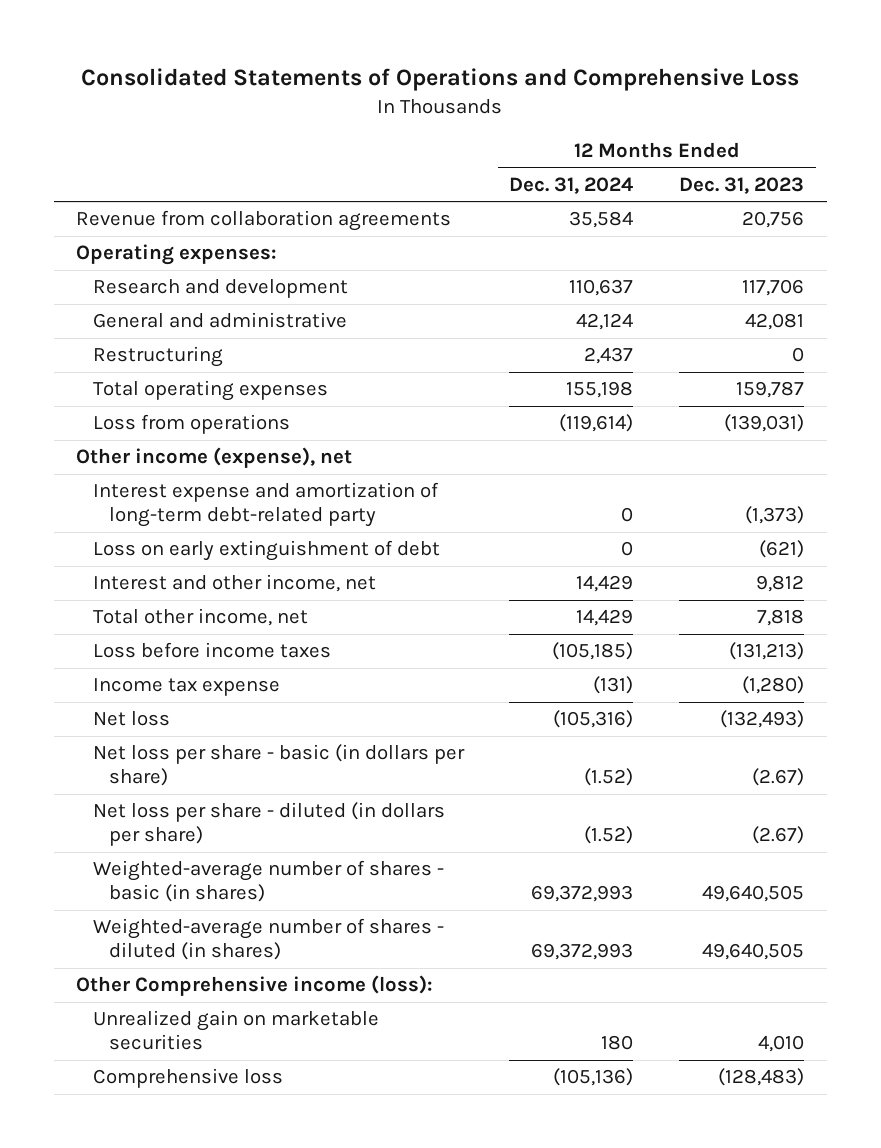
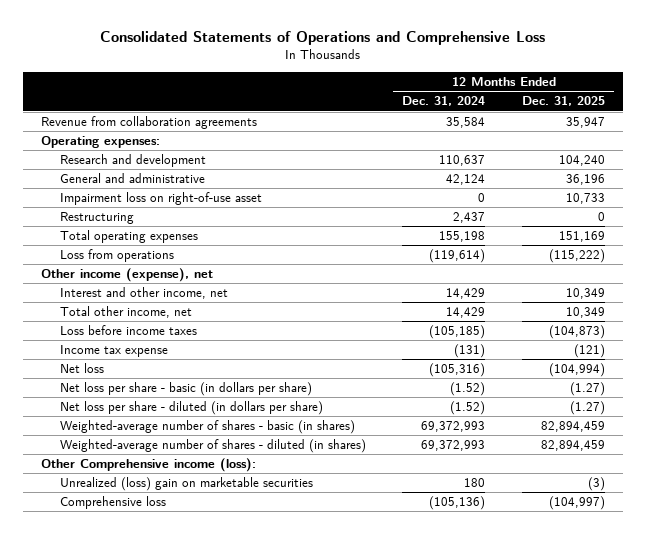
- | 12 Months Ended Dec. 31, 2024 | 12 Months Ended Dec. 31, 2023
+ | 12 Months Ended Dec. 31, 2024 | 12 Months Ended Dec. 31, 2025
+ Impairment loss on right-of-use asset | 0 | 10,733
- Interest expense and amortization of long-term debt-related party | 0 | (1,373)
- Loss on early extinguishment of debt | 0 | (621)
- Unrealized gain on marketable securities | 180 | 4,010
+ Unrealized (loss) gain on marketable securities | 180 | (3)

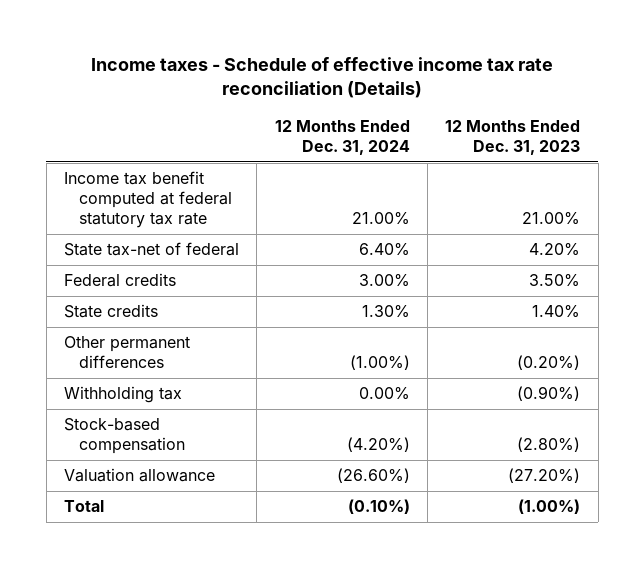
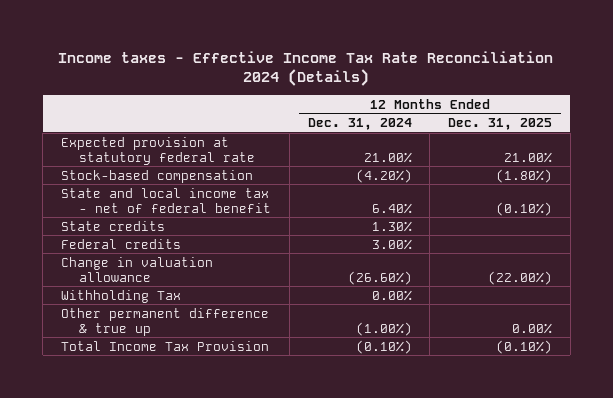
- Income taxes - Schedule of effective income tax rate reconciliation (Details)
+ Income taxes - Effective Income Tax Rate Reconciliation 2024 (Details)
- | 12 Months Ended Dec. 31, 2024 | 12 Months Ended Dec. 31, 2023
+ | 12 Months Ended Dec. 31, 2024 | 12 Months Ended Dec. 31, 2025
- Income tax benefit computed at federal statutory tax rate | 21.00% | 21.00%
- State tax-net of federal | 6.40% | 4.20%
- Other permanent differences | (1.00%) | (0.20%)
- Withholding tax | 0.00% | (0.90%)
+ Expected provision at statutory federal rate | 21.00% | 21.00%
- Valuation allowance | (26.60%) | (27.20%)
- Total | (0.10%) | (1.00%)
+ State and local income tax - net of federal benefit | 6.40% | (0.10%)
moved down: State credits | 1.30% |
moved down: Federal credits | 3.00% |
+ Change in valuation allowance | (26.60%) | (22.00%)
+ Withholding Tax | 0.00% |
+ Other permanent difference & true up | (1.00%) | 0.00%
+ Total Income Tax Provision | (0.10%) | (0.10%)

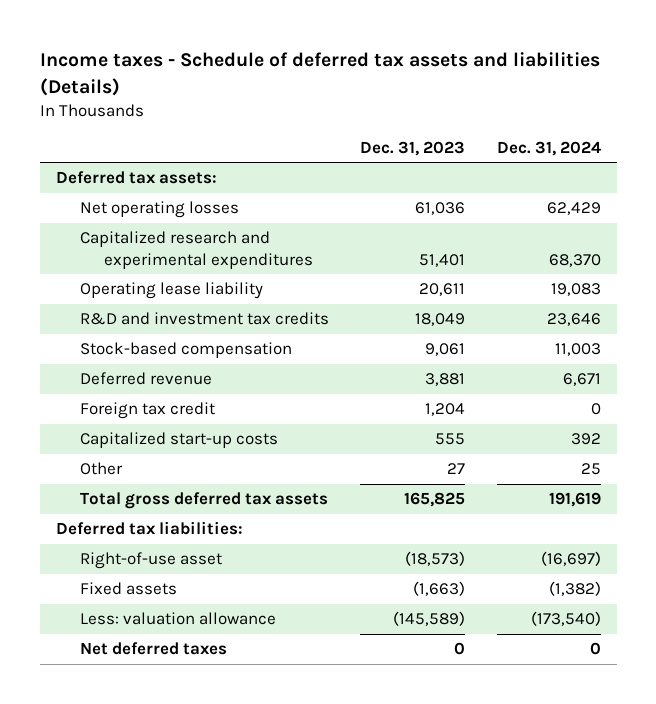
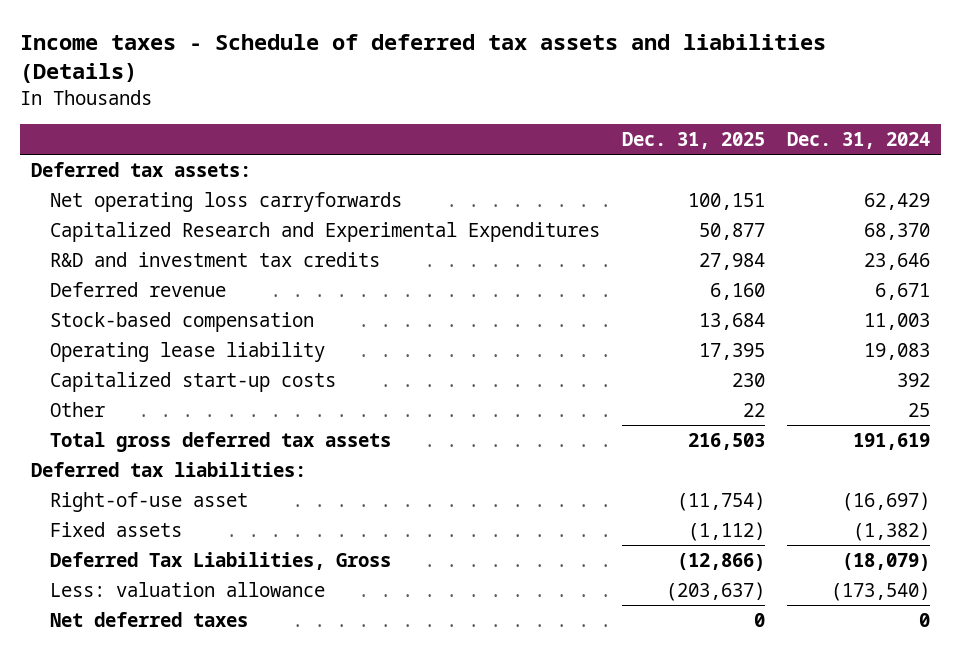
- | Dec. 31, 2023 | Dec. 31, 2024
+ | Dec. 31, 2025 | Dec. 31, 2024
- Net operating losses | 61,036 | 62,429
- Capitalized research and experimental expenditures | 51,401 | 68,370
+ Net operating loss carryforwards | 100,151 | 62,429
+ Capitalized Research and Experimental Expenditures | 50,877 | 68,370
- Foreign tax credit | 1,204 | 0
moved down: Stock-based compensation | 13,684 | 11,003
moved down: Operating lease liability | 17,395 | 19,083
+ Deferred Tax Liabilities, Gross | (12,866) | (18,079)

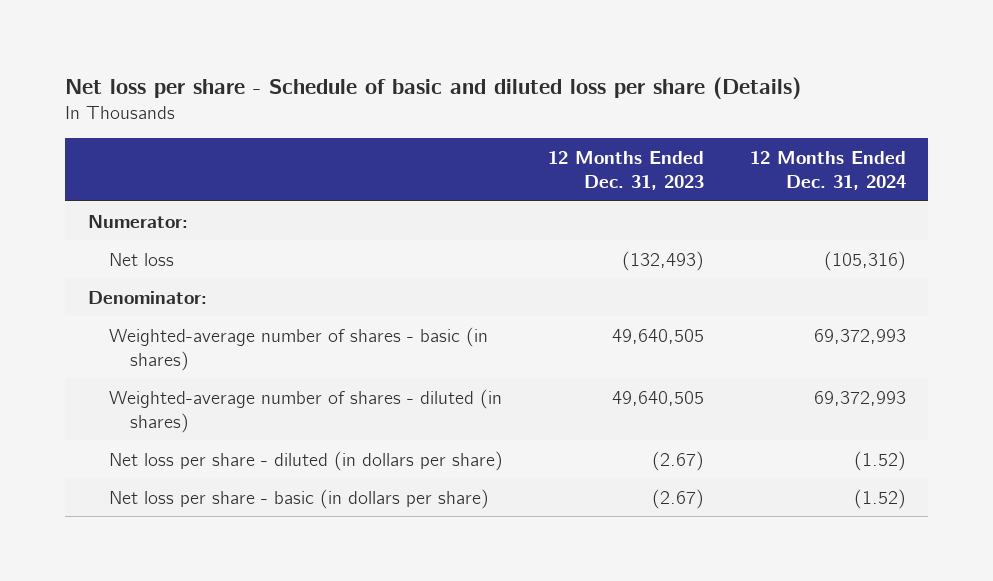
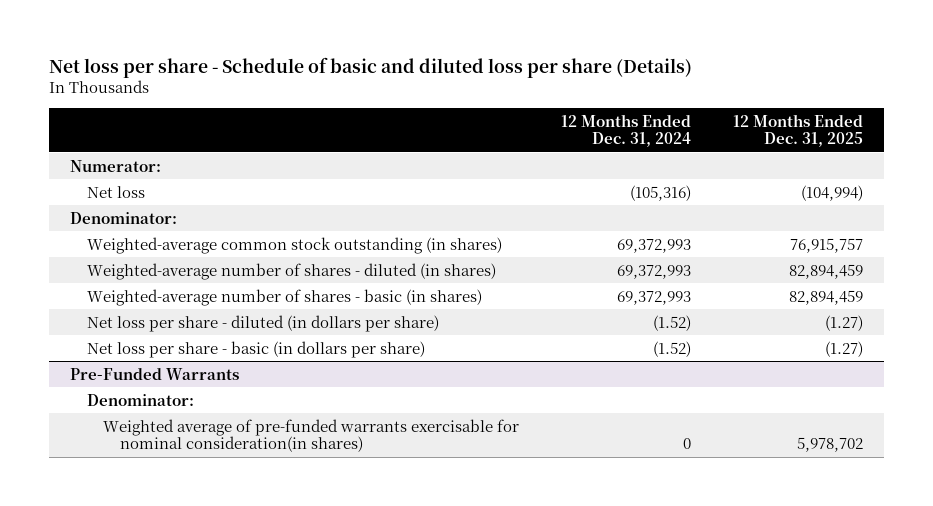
- | 12 Months Ended Dec. 31, 2023 | 12 Months Ended Dec. 31, 2024
+ | 12 Months Ended Dec. 31, 2024 | 12 Months Ended Dec. 31, 2025
+ Weighted-average common stock outstanding (in shares) | 69,372,993 | 76,915,757
moved down: Weighted-average number of shares - basic (in shares) | 69,372,993 | 82,894,459
+ Pre-Funded Warrants
+ Denominator:
+ Weighted average of pre-funded warrants exercisable for nominal consideration(in shares) | 0 | 5,978,702

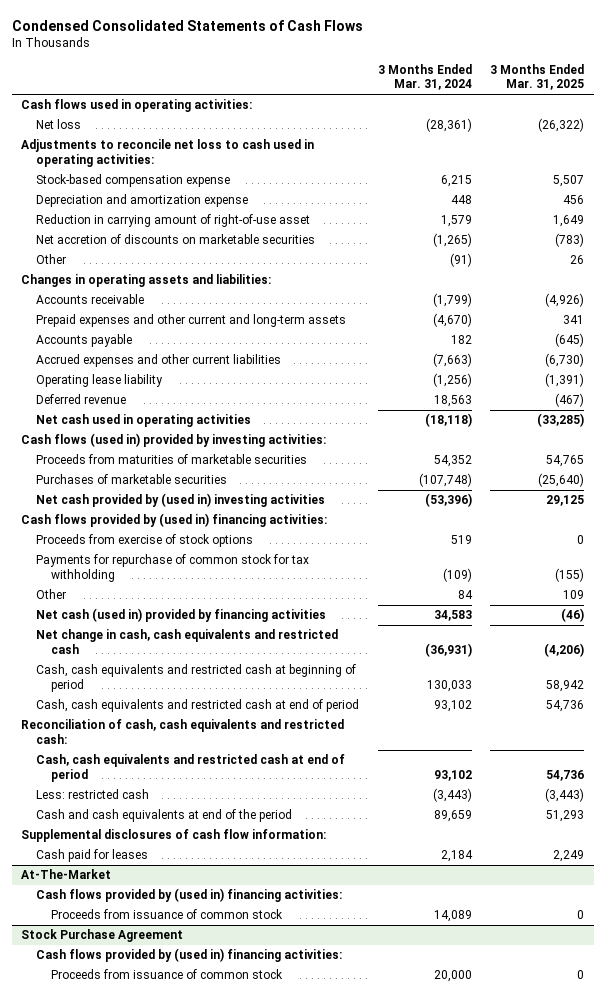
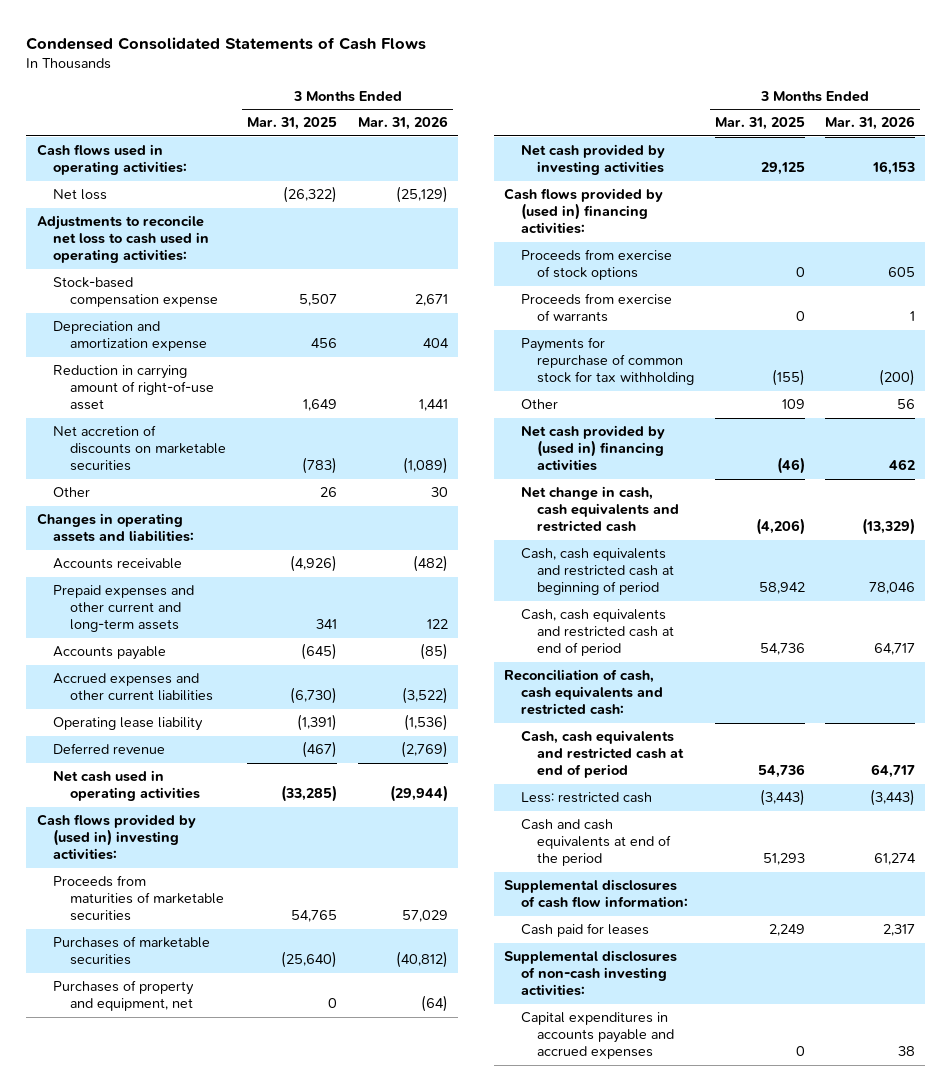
- | 3 Months Ended Mar. 31, 2024 | 3 Months Ended Mar. 31, 2025
+ | 3 Months Ended Mar. 31, 2025 | 3 Months Ended Mar. 31, 2026
- Cash flows (used in) provided by investing activities:
+ Cash flows provided by (used in) investing activities:
- Net cash provided by (used in) investing activities | (53,396) | 29,125
+ Purchases of property and equipment, net | 0 | (64)
+ Net cash provided by investing activities | 29,125 | 16,153
+ Proceeds from exercise of warrants | 0 | 1
- Net cash (used in) provided by financing activities | 34,583 | (46)
+ Net cash provided by (used in) financing activities | (46) | 462
- At-The-Market
- Cash flows provided by (used in) financing activities:
- Proceeds from issuance of common stock | 14,089 | 0
- Stock Purchase Agreement
- Cash flows provided by (used in) financing activities:
- Proceeds from issuance of common stock | 20,000 | 0
+ Supplemental disclosures of non-cash investing activities:
+ Capital expenditures in accounts payable and accrued expenses | 0 | 38

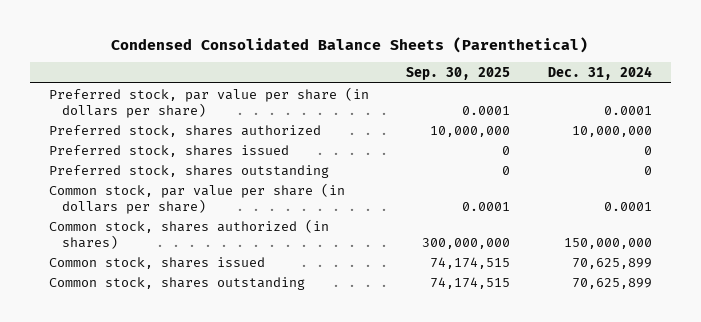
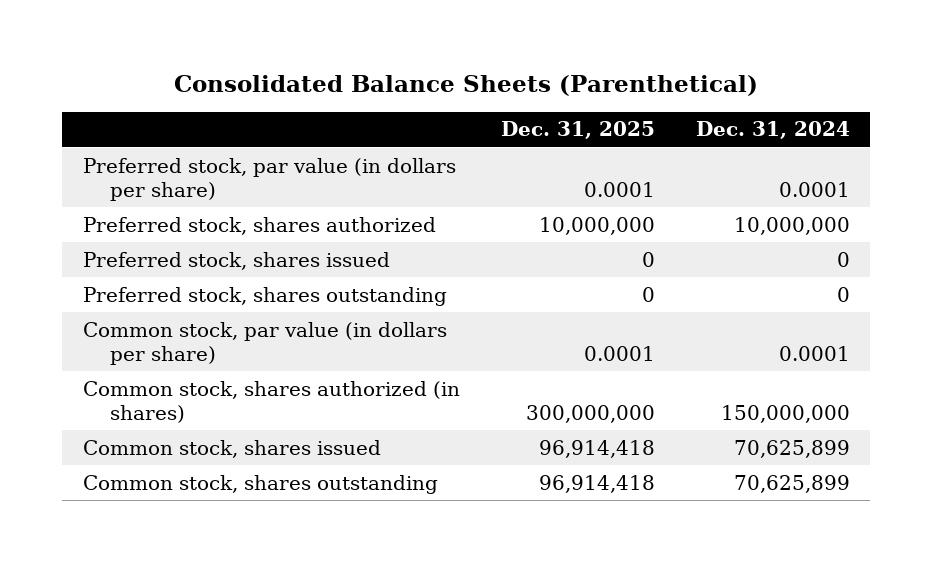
- Condensed Consolidated Balance Sheets (Parenthetical)
+ Consolidated Balance Sheets (Parenthetical)
- | Sep. 30, 2025 | Dec. 31, 2024
+ | Dec. 31, 2025 | Dec. 31, 2024
- Preferred stock, par value per share (in dollars per share) | 0.0001 | 0.0001
+ Preferred stock, par value (in dollars per share) | 0.0001 | 0.0001
- Common stock, par value per share (in dollars per share) | 0.0001 | 0.0001
+ Common stock, par value (in dollars per share) | 0.0001 | 0.0001

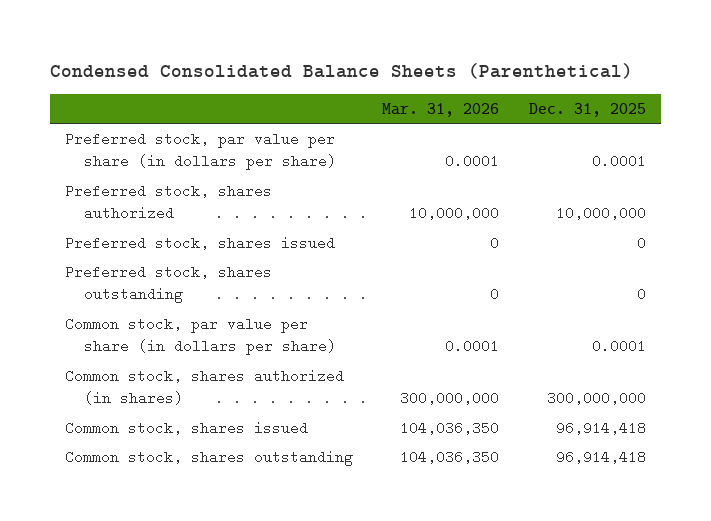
- Consolidated Balance Sheets (Parenthetical)
+ Condensed Consolidated Balance Sheets (Parenthetical)
- | Dec. 31, 2025 | Dec. 31, 2024
+ | Mar. 31, 2026 | Dec. 31, 2025
- Preferred stock, par value (in dollars per share) | 0.0001 | 0.0001
+ Preferred stock, par value per share (in dollars per share) | 0.0001 | 0.0001
- Common stock, par value (in dollars per share) | 0.0001 | 0.0001
+ Common stock, par value per share (in dollars per share) | 0.0001 | 0.0001

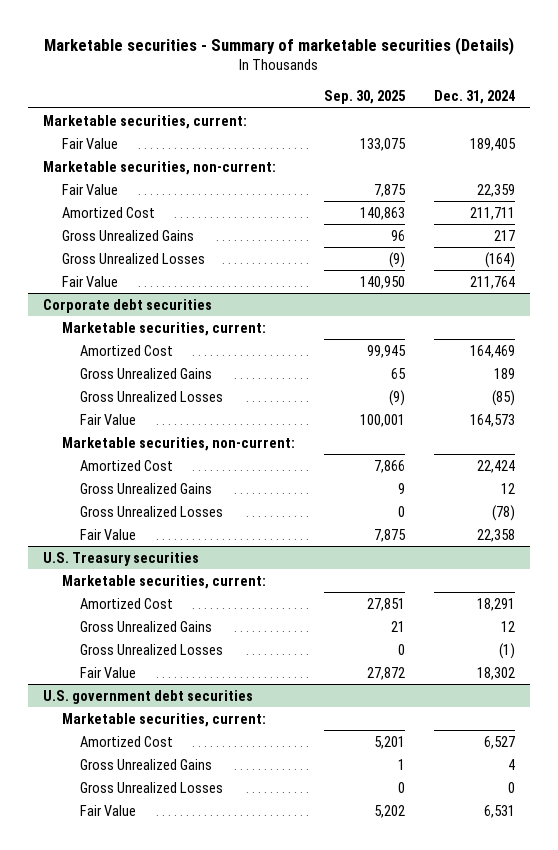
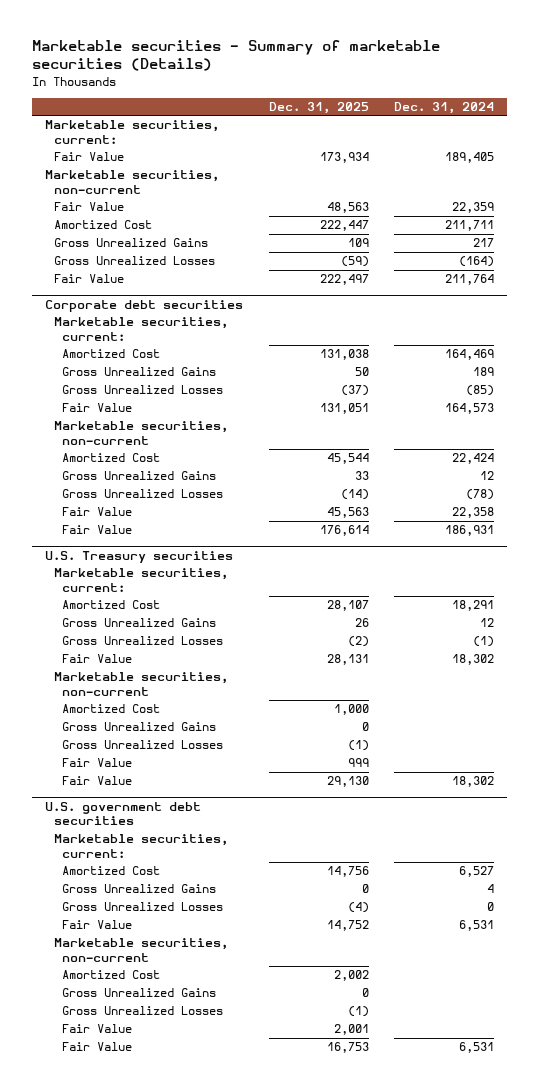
- | Sep. 30, 2025 | Dec. 31, 2024
+ | Dec. 31, 2025 | Dec. 31, 2024
- Marketable securities, non-current:
+ Marketable securities, non-current
@ Corporate debt securities
- Marketable securities, non-current:
+ Marketable securities, non-current
+ Fair Value | 176,614 | 186,931
@ U.S. Treasury securities
+ Marketable securities, non-current
+ Amortized Cost | 1,000 |
+ Gross Unrealized Gains | 0 |
+ Gross Unrealized Losses | (1) |
+ Fair Value | 999 |
+ Fair Value | 29,130 | 18,302
@ U.S. government debt securities
+ Marketable securities, non-current
+ Amortized Cost | 2,002 |
+ Gross Unrealized Gains | 0 |
+ Gross Unrealized Losses | (1) |
+ Fair Value | 2,001 |
+ Fair Value | 16,753 | 6,531

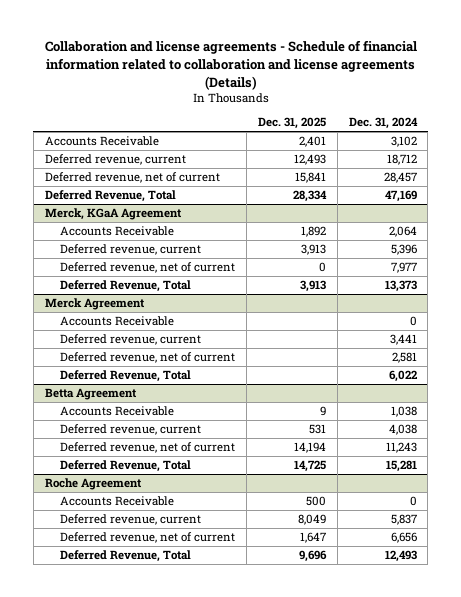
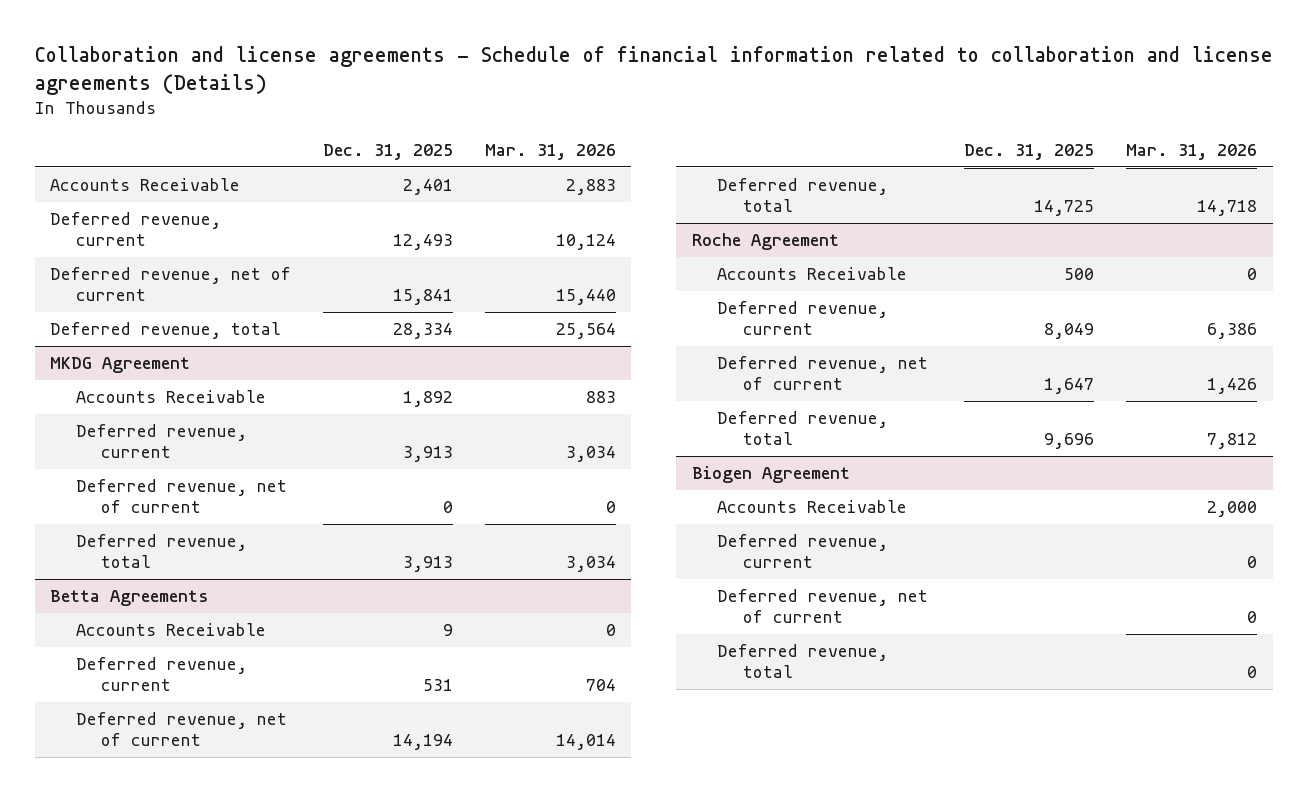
- | Dec. 31, 2025 | Dec. 31, 2024
+ | Dec. 31, 2025 | Mar. 31, 2026
- Deferred Revenue, Total | 28,334 | 47,169
- Merck, KGaA Agreement
+ Deferred revenue, total | 28,334 | 25,564
+ MKDG Agreement
- Deferred Revenue, Total | 3,913 | 13,373
- Merck Agreement
- Accounts Receivable | | 0
- Deferred revenue, current | | 3,441
- Deferred revenue, net of current | | 2,581
- Deferred Revenue, Total | | 6,022
- Betta Agreement
+ Deferred revenue, total | 3,913 | 3,034
+ Betta Agreements
- Deferred Revenue, Total | 14,725 | 15,281
+ Deferred revenue, total | 14,725 | 14,718
@ Roche Agreement
- Deferred Revenue, Total | 9,696 | 12,493
+ Deferred revenue, total | 9,696 | 7,812
+ Biogen Agreement
+ Accounts Receivable | | 2,000
+ Deferred revenue, current | | 0
+ Deferred revenue, net of current | | 0
+ Deferred revenue, total | | 0

